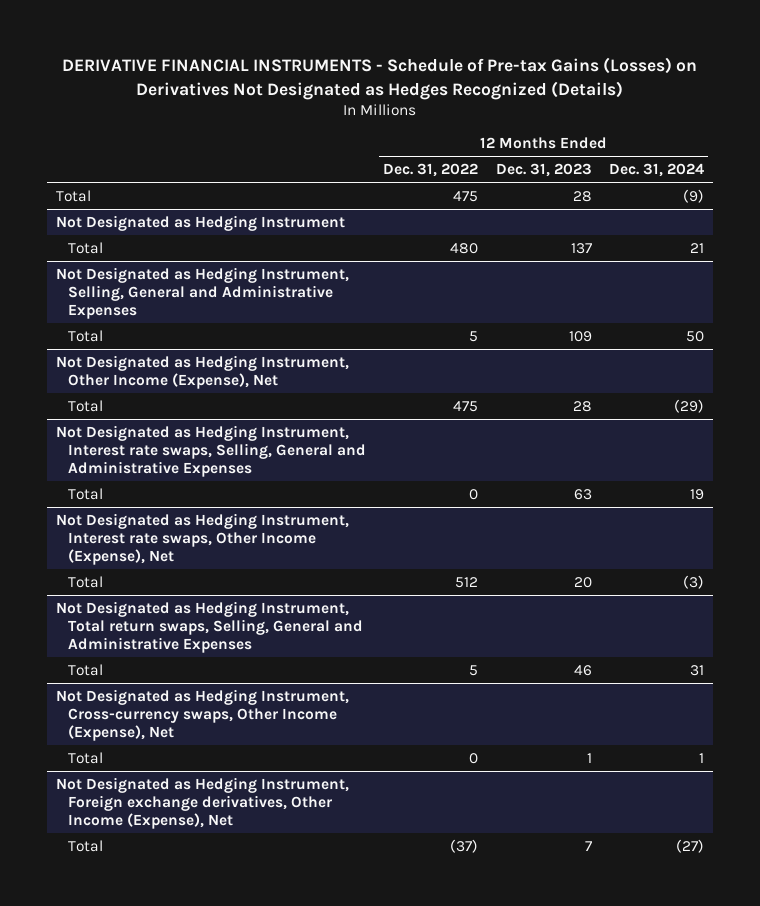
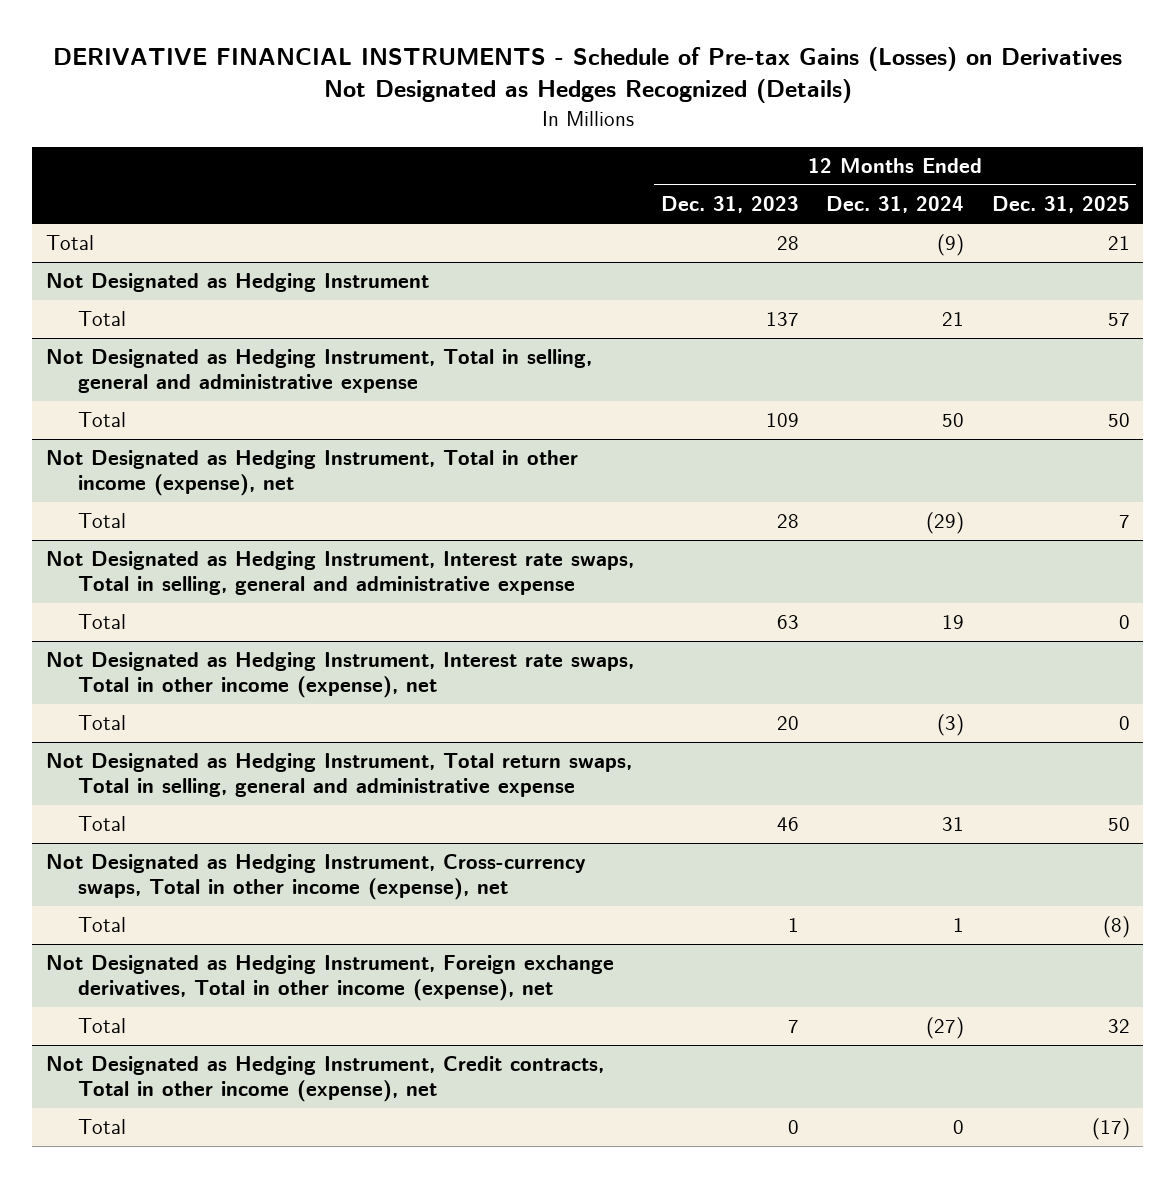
- | 12 Months Ended Dec. 31, 2022 | 12 Months Ended Dec. 31, 2023 | 12 Months Ended Dec. 31, 2024
+ | 12 Months Ended Dec. 31, 2023 | 12 Months Ended Dec. 31, 2024 | 12 Months Ended Dec. 31, 2025
- Not Designated as Hedging Instrument, Selling, General and Administrative Expenses
+ Not Designated as Hedging Instrument, Total in selling, general and administrative expense
- Not Designated as Hedging Instrument, Other Income (Expense), Net
+ Not Designated as Hedging Instrument, Total in other income (expense), net
- Not Designated as Hedging Instrument, Interest rate swaps, Selling, General and Administrative Expenses
+ Not Designated as Hedging Instrument, Interest rate swaps, Total in selling, general and administrative expense
- Not Designated as Hedging Instrument, Interest rate swaps, Other Income (Expense), Net
+ Not Designated as Hedging Instrument, Interest rate swaps, Total in other income (expense), net
- Not Designated as Hedging Instrument, Total return swaps, Selling, General and Administrative Expenses
+ Not Designated as Hedging Instrument, Total return swaps, Total in selling, general and administrative expense
- Not Designated as Hedging Instrument, Cross-currency swaps, Other Income (Expense), Net
+ Not Designated as Hedging Instrument, Cross-currency swaps, Total in other income (expense), net
- Not Designated as Hedging Instrument, Foreign exchange derivatives, Other Income (Expense), Net
+ Not Designated as Hedging Instrument, Foreign exchange derivatives, Total in other income (expense), net
+ Not Designated as Hedging Instrument, Credit contracts, Total in other income (expense), net
+ Total | 0 | 0 | (17)

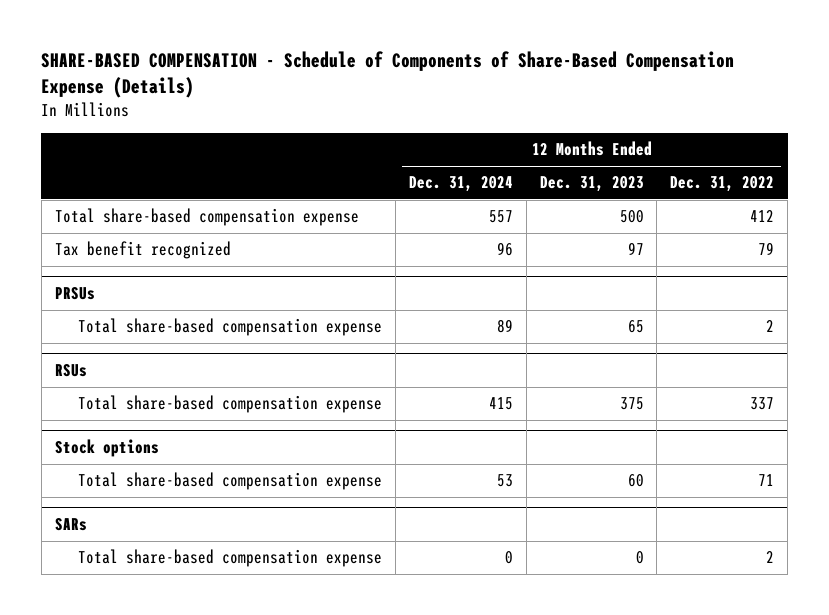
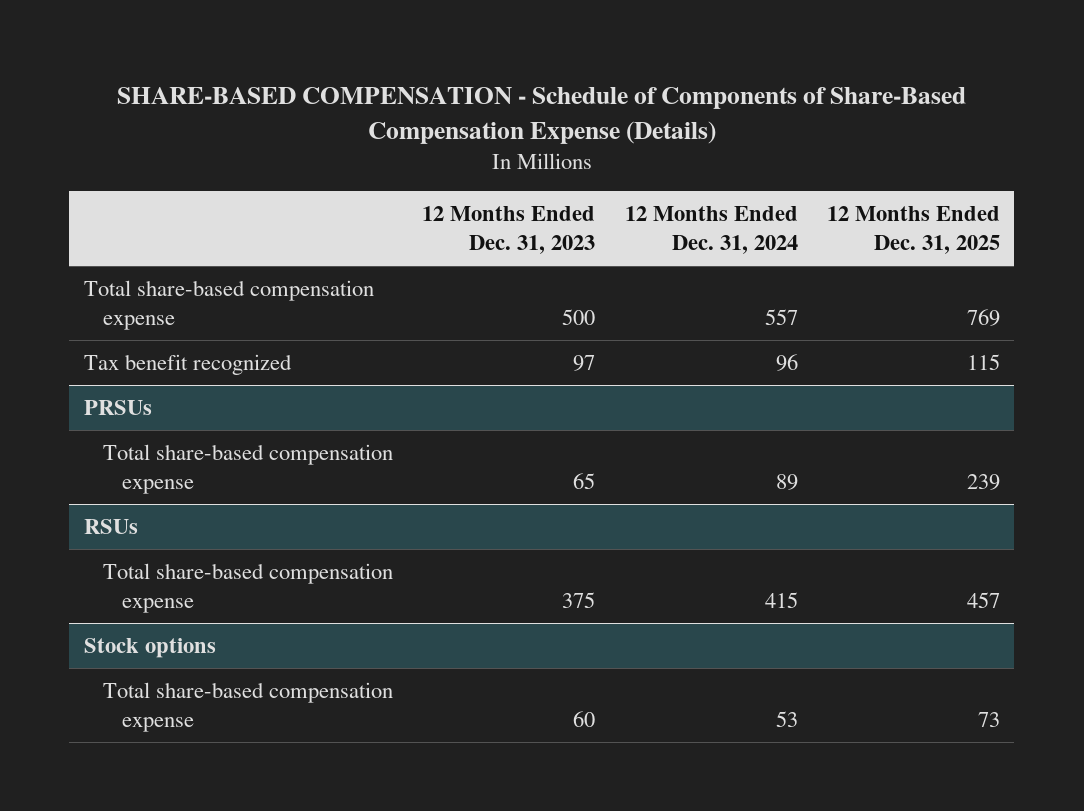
- | 12 Months Ended Dec. 31, 2024 | 12 Months Ended Dec. 31, 2023 | 12 Months Ended Dec. 31, 2022
+ | 12 Months Ended Dec. 31, 2023 | 12 Months Ended Dec. 31, 2024 | 12 Months Ended Dec. 31, 2025
- SARs
- Total share-based compensation expense | 0 | 0 | 2

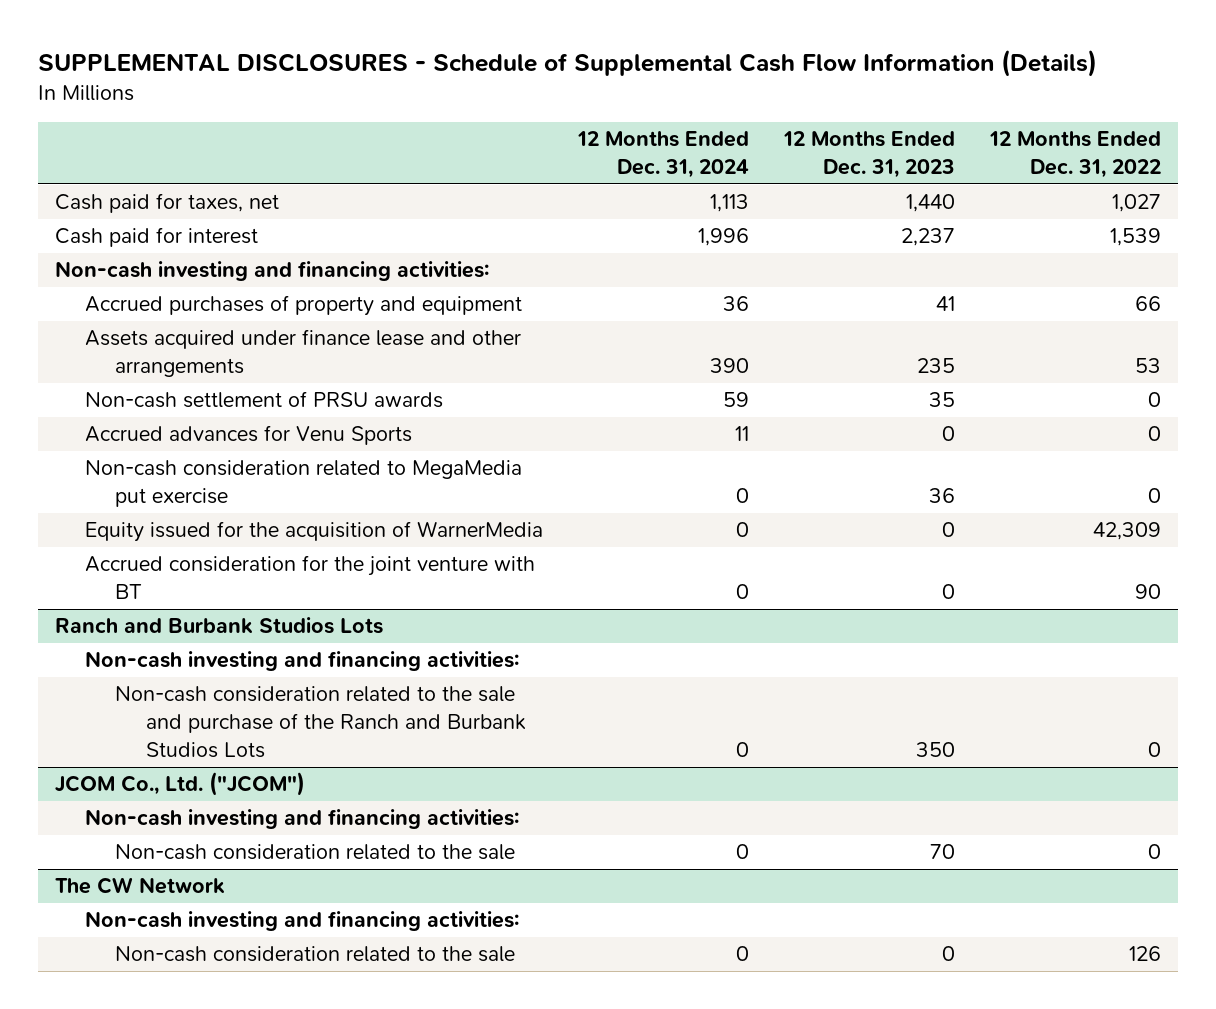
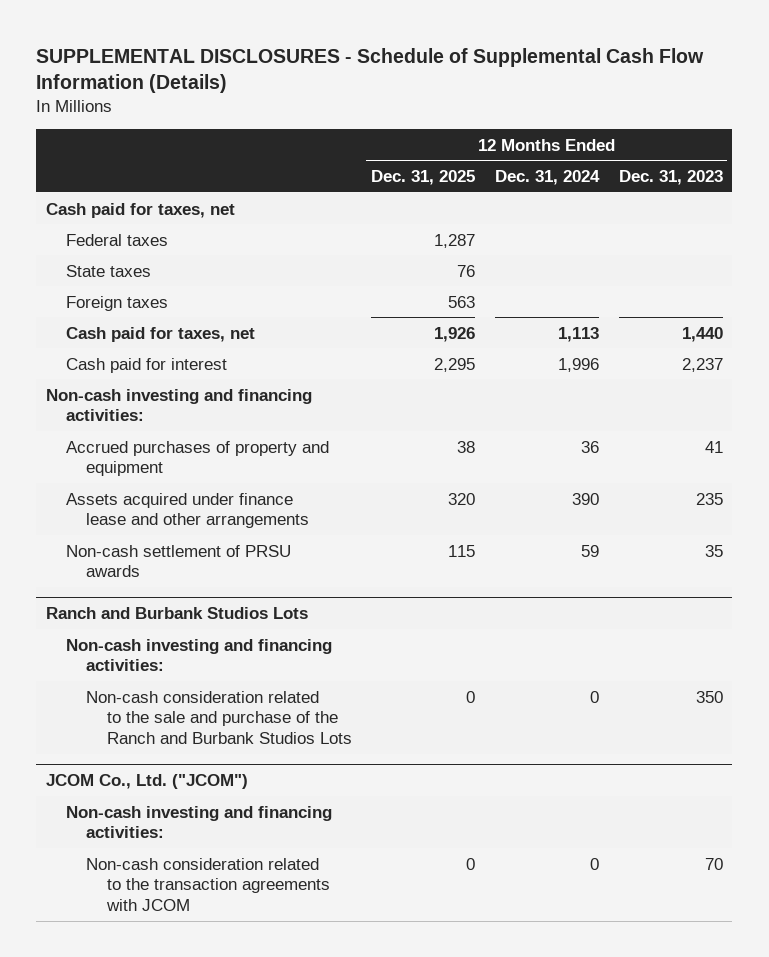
- | 12 Months Ended Dec. 31, 2024 | 12 Months Ended Dec. 31, 2023 | 12 Months Ended Dec. 31, 2022
+ | 12 Months Ended Dec. 31, 2025 | 12 Months Ended Dec. 31, 2024 | 12 Months Ended Dec. 31, 2023
+ Cash paid for taxes, net
+ Federal taxes | 1,287 | |
+ State taxes | 76 | |
+ Foreign taxes | 563 | |
- Accrued advances for Venu Sports | 11 | 0 | 0
- Non-cash consideration related to MegaMedia put exercise | 0 | 36 | 0
- Equity issued for the acquisition of WarnerMedia | 0 | 0 | 42,309
- Accrued consideration for the joint venture with BT | 0 | 0 | 90
@ JCOM Co., Ltd. ("JCOM")
- Non-cash consideration related to the sale | 0 | 70 | 0
- The CW Network
- Non-cash investing and financing activities:
- Non-cash consideration related to the sale | 0 | 0 | 126
@ JCOM Co., Ltd. ("JCOM")
+ Non-cash consideration related to the transaction agreements with JCOM | 0 | 0 | 70

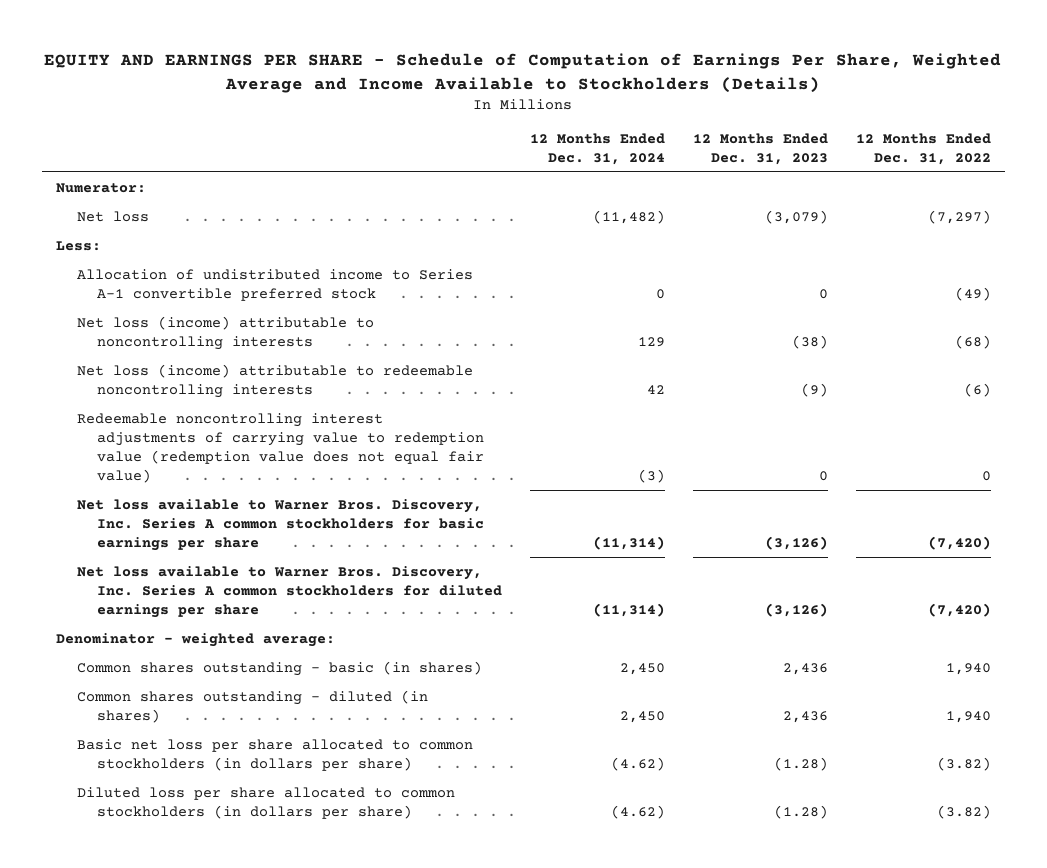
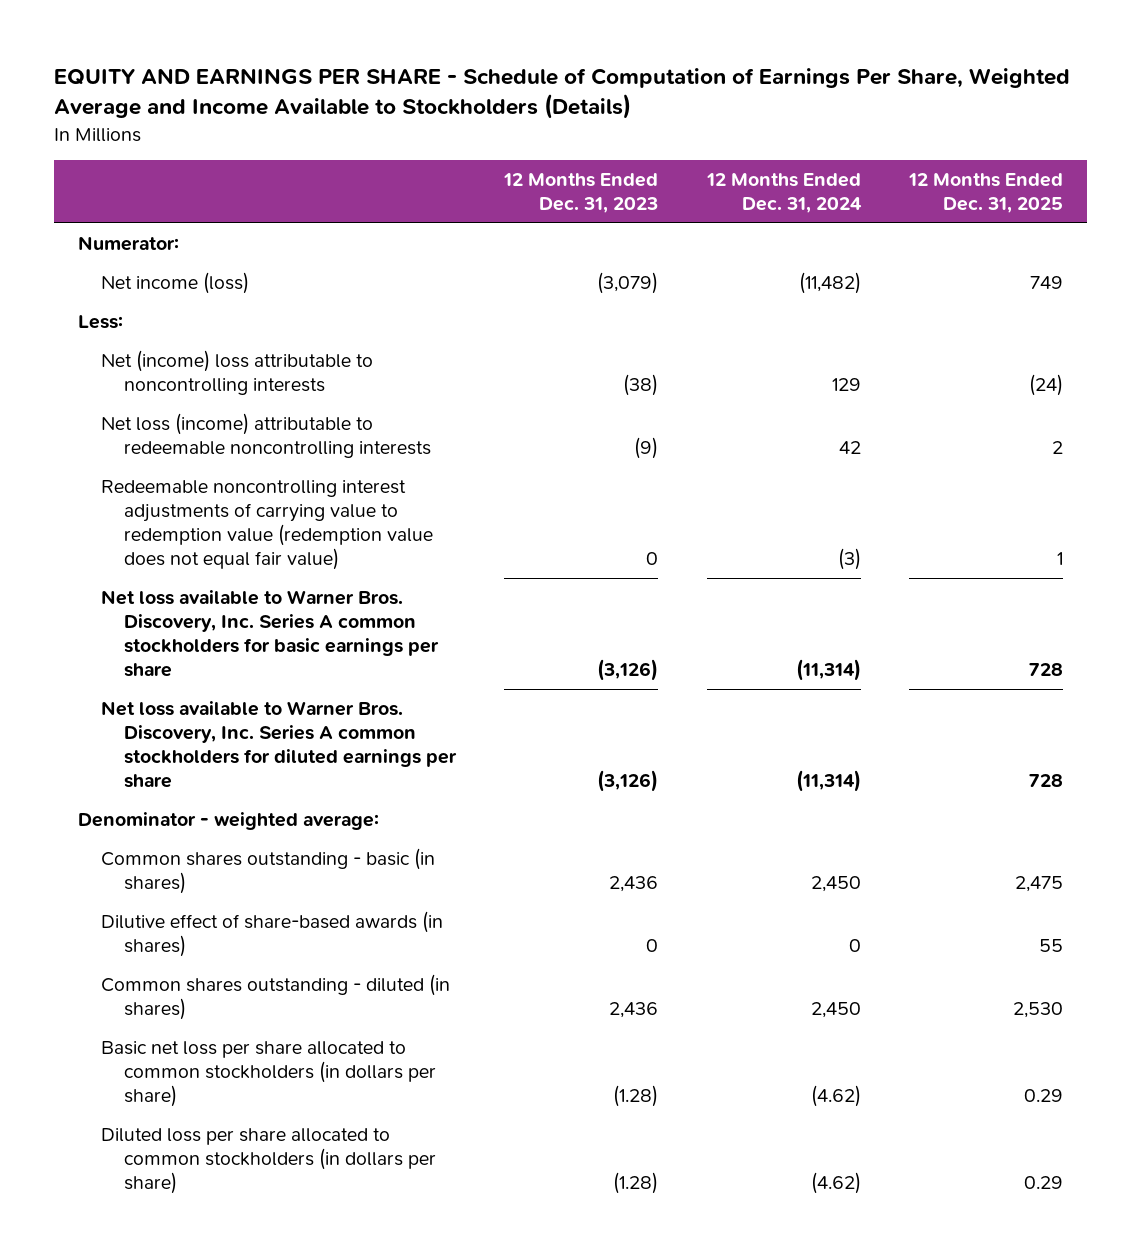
- | 12 Months Ended Dec. 31, 2024 | 12 Months Ended Dec. 31, 2023 | 12 Months Ended Dec. 31, 2022
+ | 12 Months Ended Dec. 31, 2023 | 12 Months Ended Dec. 31, 2024 | 12 Months Ended Dec. 31, 2025
- Net loss | (11,482) | (3,079) | (7,297)
+ Net income (loss) | (3,079) | (11,482) | 749
- Allocation of undistributed income to Series A-1 convertible preferred stock | 0 | 0 | (49)
- Net loss (income) attributable to noncontrolling interests | 129 | (38) | (68)
+ Net (income) loss attributable to noncontrolling interests | (38) | 129 | (24)
+ Dilutive effect of share-based awards (in shares) | 0 | 0 | 55

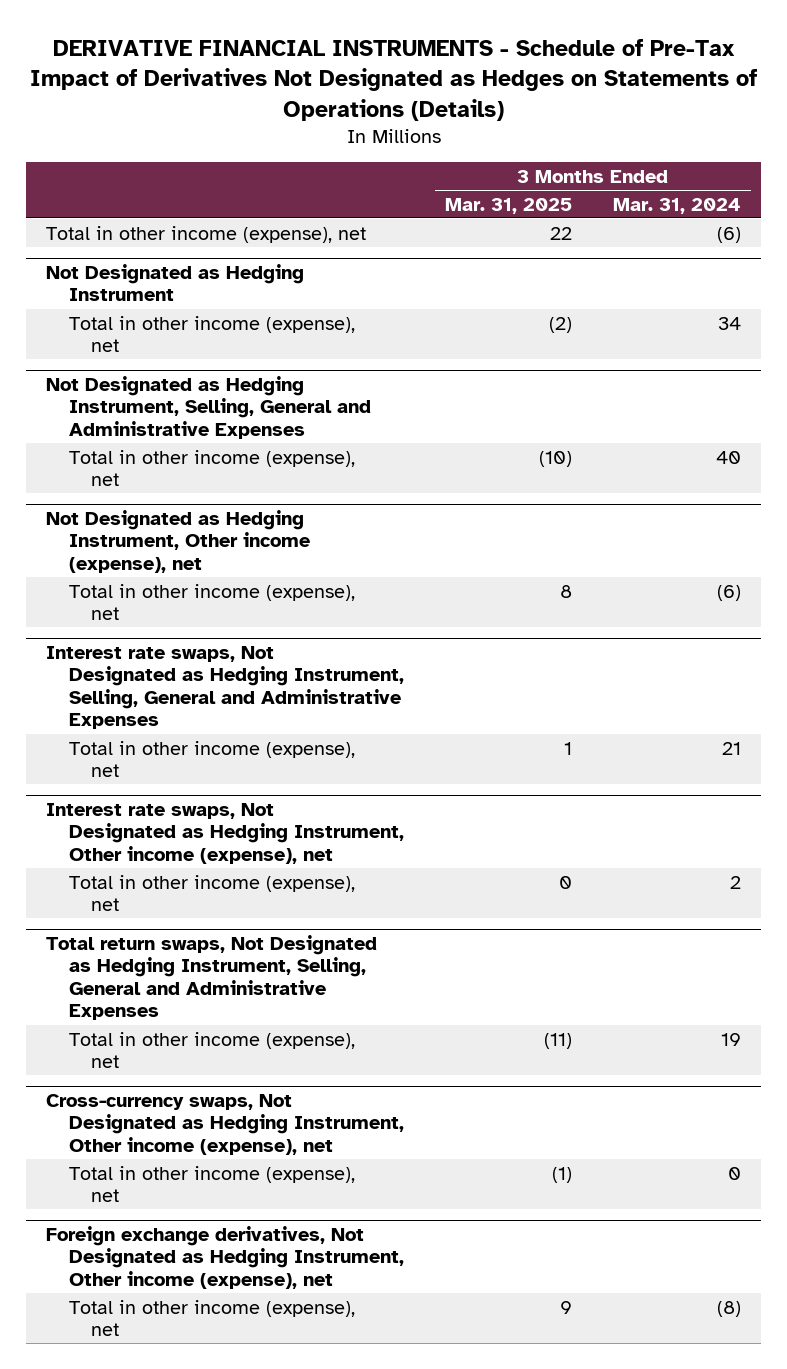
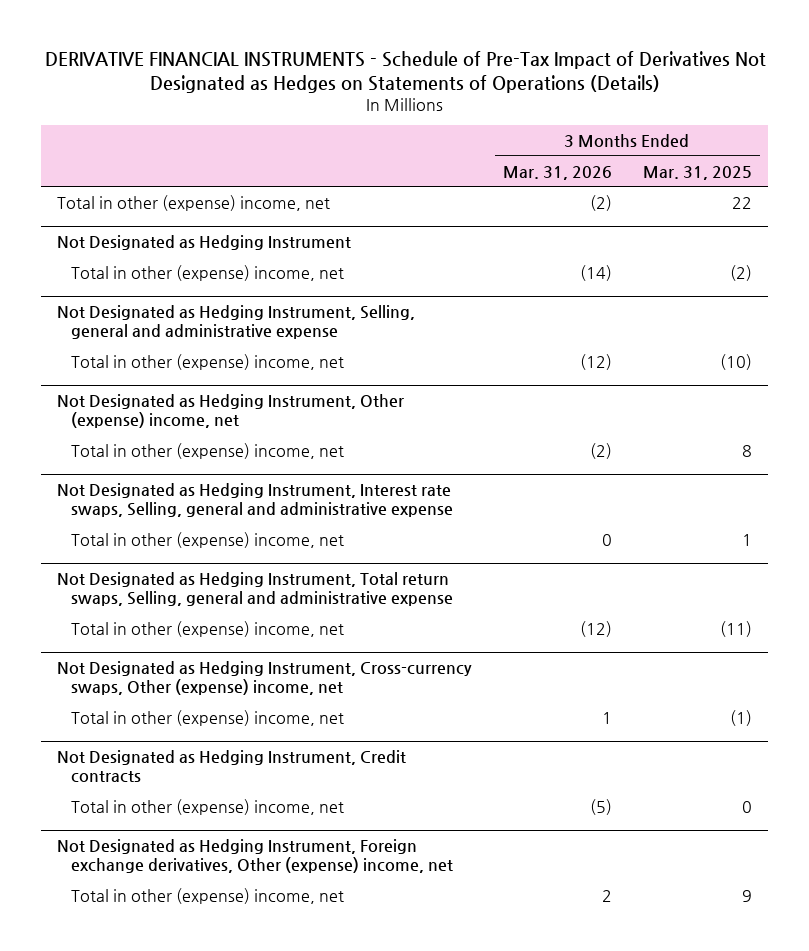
- | 3 Months Ended Mar. 31, 2025 | 3 Months Ended Mar. 31, 2024
+ | 3 Months Ended Mar. 31, 2026 | 3 Months Ended Mar. 31, 2025
- Total in other income (expense), net | 22 | (6)
+ Total in other (expense) income, net | (2) | 22
@ Not Designated as Hedging Instrument
- Total in other income (expense), net | (2) | 34
- Not Designated as Hedging Instrument, Selling, General and Administrative Expenses
- Total in other income (expense), net | (10) | 40
- Not Designated as Hedging Instrument, Other income (expense), net
- Total in other income (expense), net | 8 | (6)
- Interest rate swaps, Not Designated as Hedging Instrument, Selling, General and Administrative Expenses
- Total in other income (expense), net | 1 | 21
- Interest rate swaps, Not Designated as Hedging Instrument, Other income (expense), net
- Total in other income (expense), net | 0 | 2
- Total return swaps, Not Designated as Hedging Instrument, Selling, General and Administrative Expenses
- Total in other income (expense), net | (11) | 19
- Cross-currency swaps, Not Designated as Hedging Instrument, Other income (expense), net
- Total in other income (expense), net | (1) | 0
- Foreign exchange derivatives, Not Designated as Hedging Instrument, Other income (expense), net
- Total in other income (expense), net | 9 | (8)
@ Not Designated as Hedging Instrument
+ Total in other (expense) income, net | (14) | (2)
+ Not Designated as Hedging Instrument, Selling, general and administrative expense
+ Total in other (expense) income, net | (12) | (10)
+ Not Designated as Hedging Instrument, Other (expense) income, net
+ Total in other (expense) income, net | (2) | 8
+ Not Designated as Hedging Instrument, Interest rate swaps, Selling, general and administrative expense
+ Total in other (expense) income, net | 0 | 1
+ Not Designated as Hedging Instrument, Total return swaps, Selling, general and administrative expense
+ Total in other (expense) income, net | (12) | (11)
+ Not Designated as Hedging Instrument, Cross-currency swaps, Other (expense) income, net
+ Total in other (expense) income, net | 1 | (1)
+ Not Designated as Hedging Instrument, Credit contracts
+ Total in other (expense) income, net | (5) | 0
+ Not Designated as Hedging Instrument, Foreign exchange derivatives, Other (expense) income, net
+ Total in other (expense) income, net | 2 | 9

